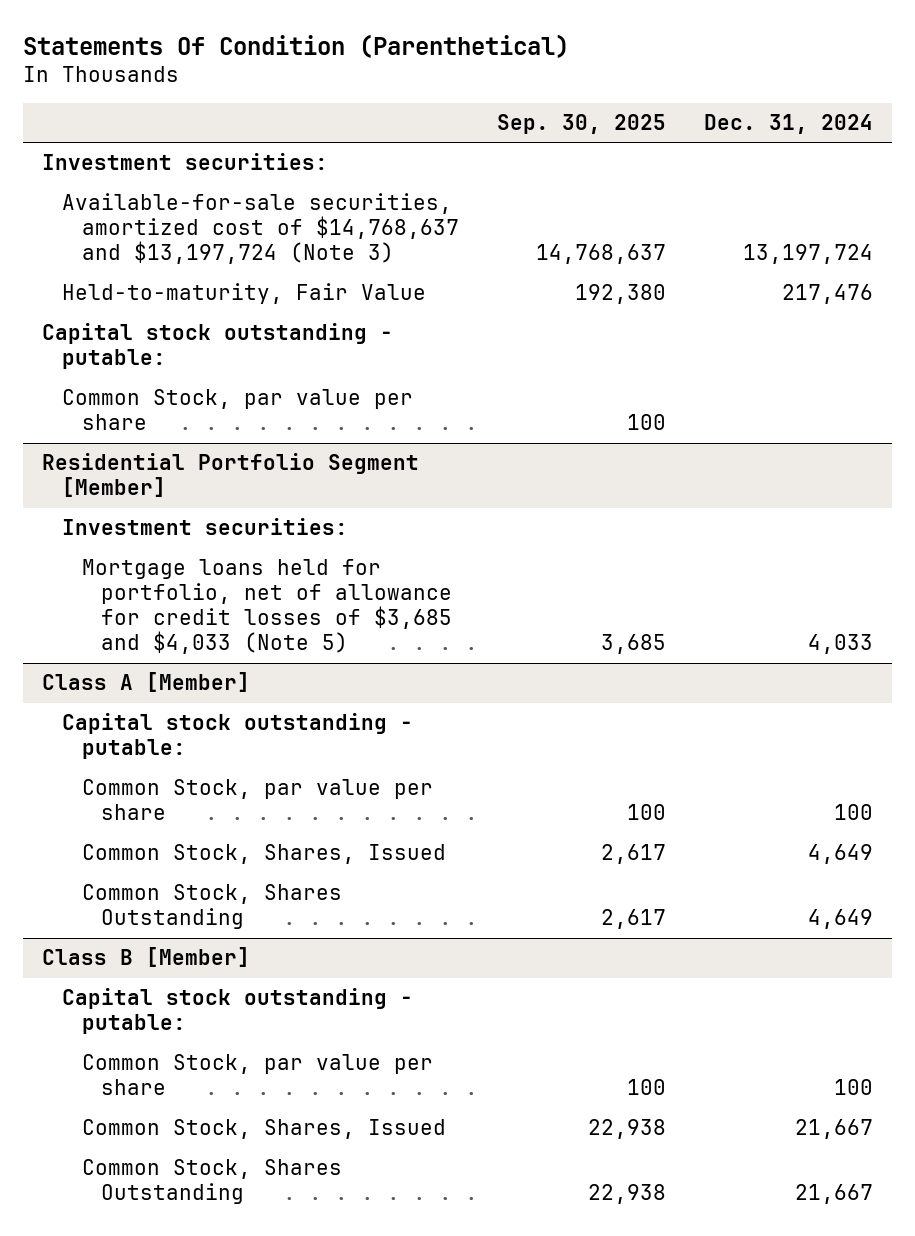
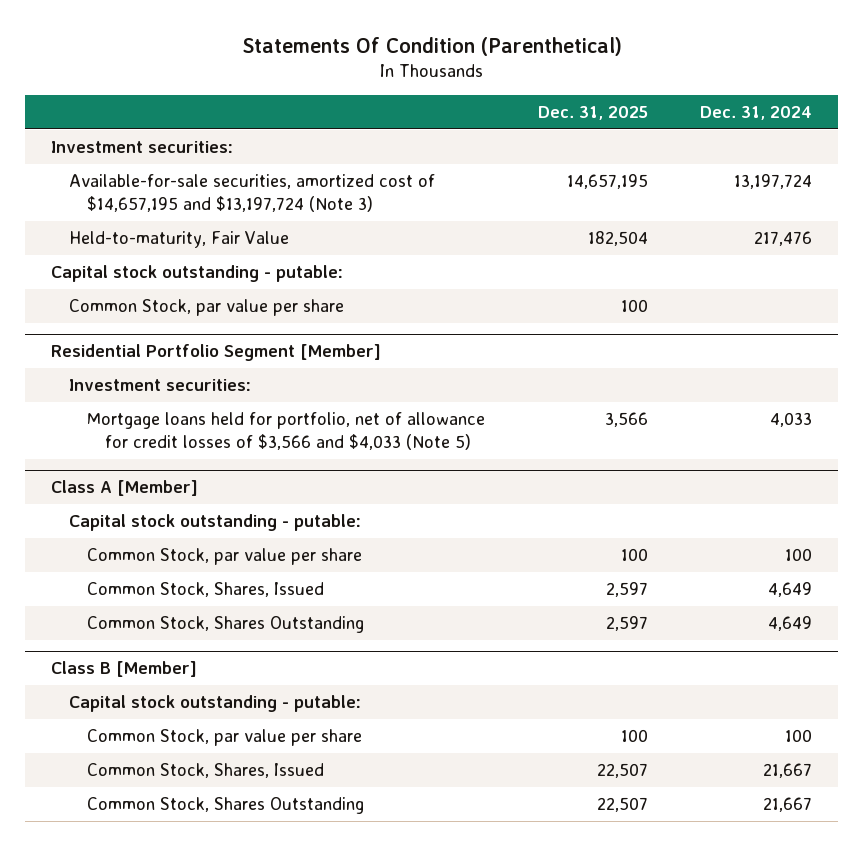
- | Sep. 30, 2025 | Dec. 31, 2024
+ | Dec. 31, 2025 | Dec. 31, 2024
- Available-for-sale securities, amortized cost of $14,768,637 and $13,197,724 (Note 3) | 14,768,637 | 13,197,724
+ Available-for-sale securities, amortized cost of $14,657,195 and $13,197,724 (Note 3) | 14,657,195 | 13,197,724
@ Residential Portfolio Segment [Member]
- Mortgage loans held for portfolio, net of allowance for credit losses of $3,685 and $4,033 (Note 5) | 3,685 | 4,033
+ Mortgage loans held for portfolio, net of allowance for credit losses of $3,566 and $4,033 (Note 5) | 3,566 | 4,033

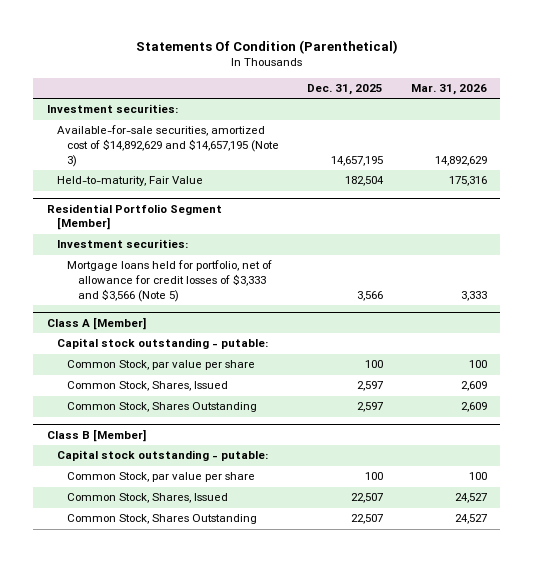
- | Dec. 31, 2025 | Dec. 31, 2024
+ | Dec. 31, 2025 | Mar. 31, 2026
- Available-for-sale securities, amortized cost of $14,657,195 and $13,197,724 (Note 3) | 14,657,195 | 13,197,724
+ Available-for-sale securities, amortized cost of $14,892,629 and $14,657,195 (Note 3) | 14,657,195 | 14,892,629
- Capital stock outstanding - putable:
- Common Stock, par value per share | 100 |
@ Residential Portfolio Segment [Member]
- Mortgage loans held for portfolio, net of allowance for credit losses of $3,566 and $4,033 (Note 5) | 3,566 | 4,033
+ Mortgage loans held for portfolio, net of allowance for credit losses of $3,333 and $3,566 (Note 5) | 3,566 | 3,333

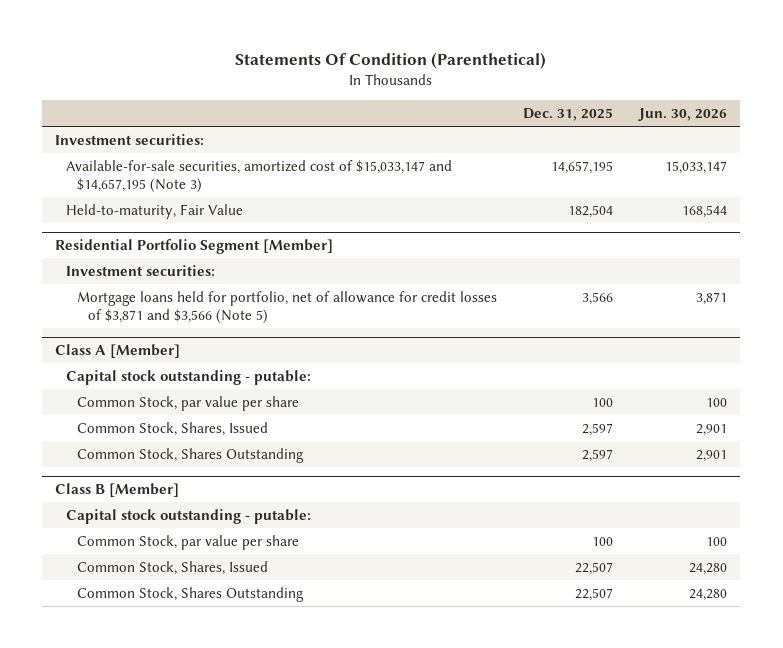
- | Dec. 31, 2025 | Mar. 31, 2026
+ | Dec. 31, 2025 | Jun. 30, 2026
- Available-for-sale securities, amortized cost of $14,892,629 and $14,657,195 (Note 3) | 14,657,195 | 14,892,629
+ Available-for-sale securities, amortized cost of $15,033,147 and $14,657,195 (Note 3) | 14,657,195 | 15,033,147
@ Residential Portfolio Segment [Member]
- Mortgage loans held for portfolio, net of allowance for credit losses of $3,333 and $3,566 (Note 5) | 3,566 | 3,333
+ Mortgage loans held for portfolio, net of allowance for credit losses of $3,871 and $3,566 (Note 5) | 3,566 | 3,871

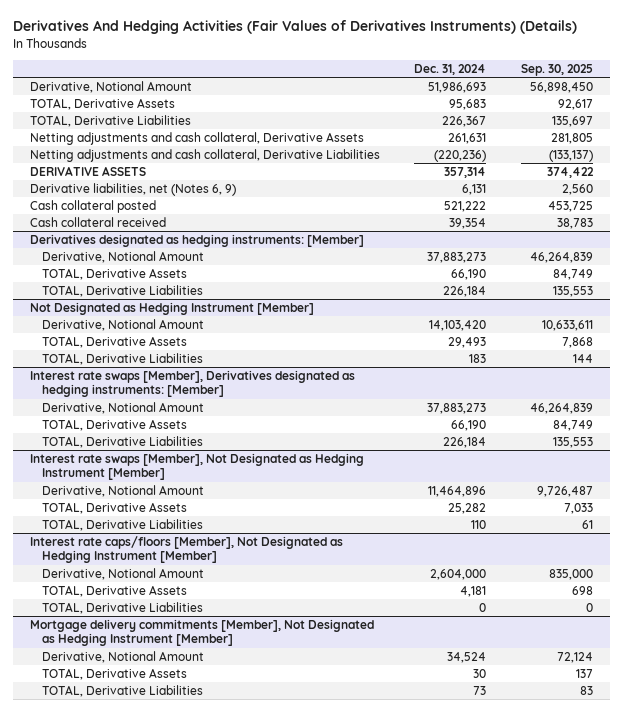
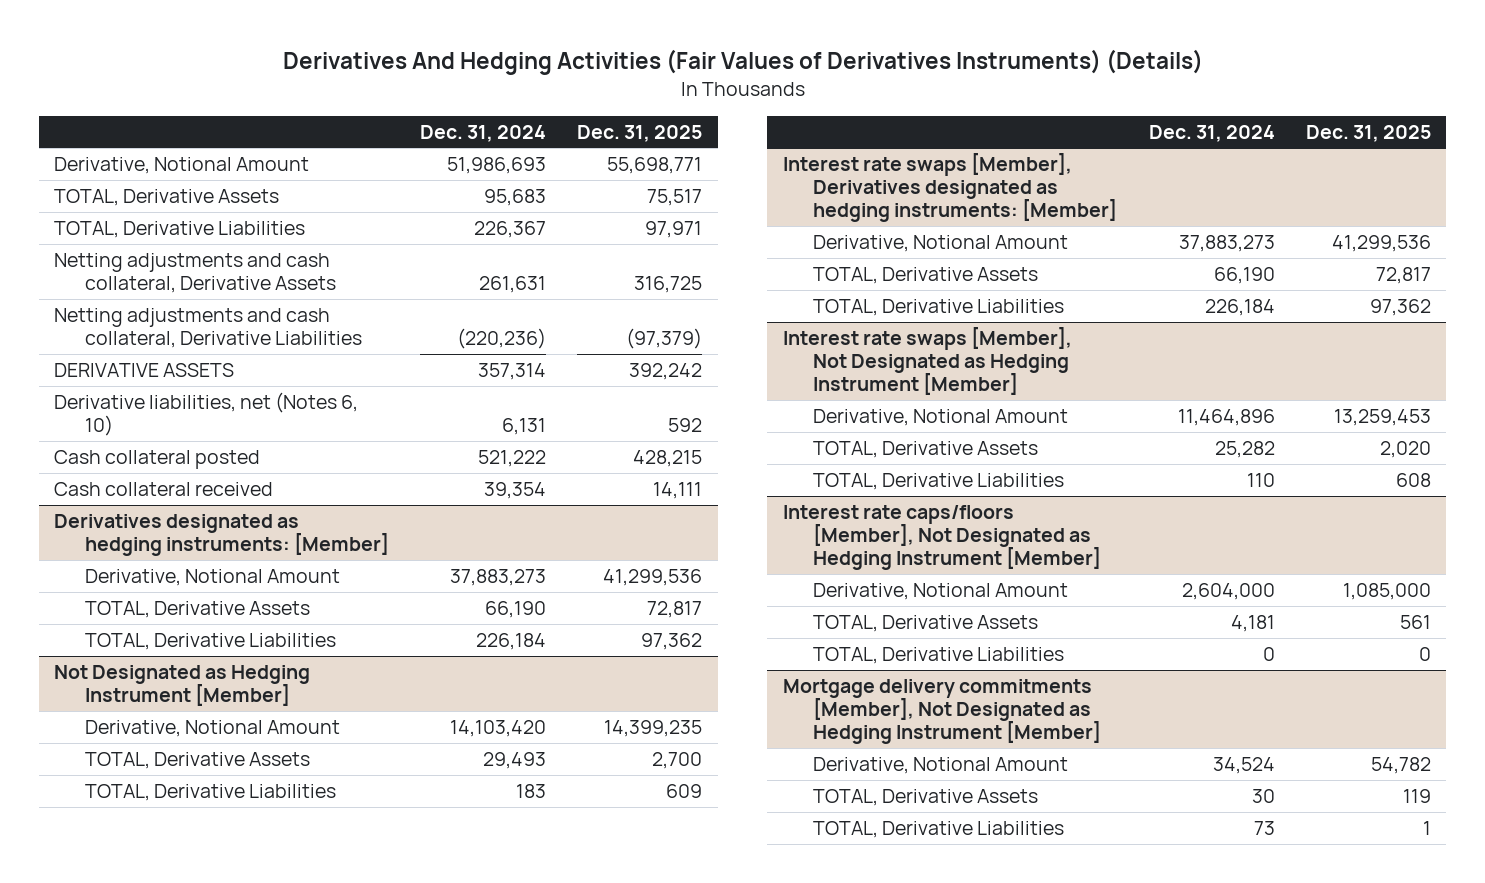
- | Dec. 31, 2024 | Sep. 30, 2025
+ | Dec. 31, 2024 | Dec. 31, 2025
- Derivative liabilities, net (Notes 6, 9) | 6,131 | 2,560
+ Derivative liabilities, net (Notes 6, 10) | 6,131 | 592

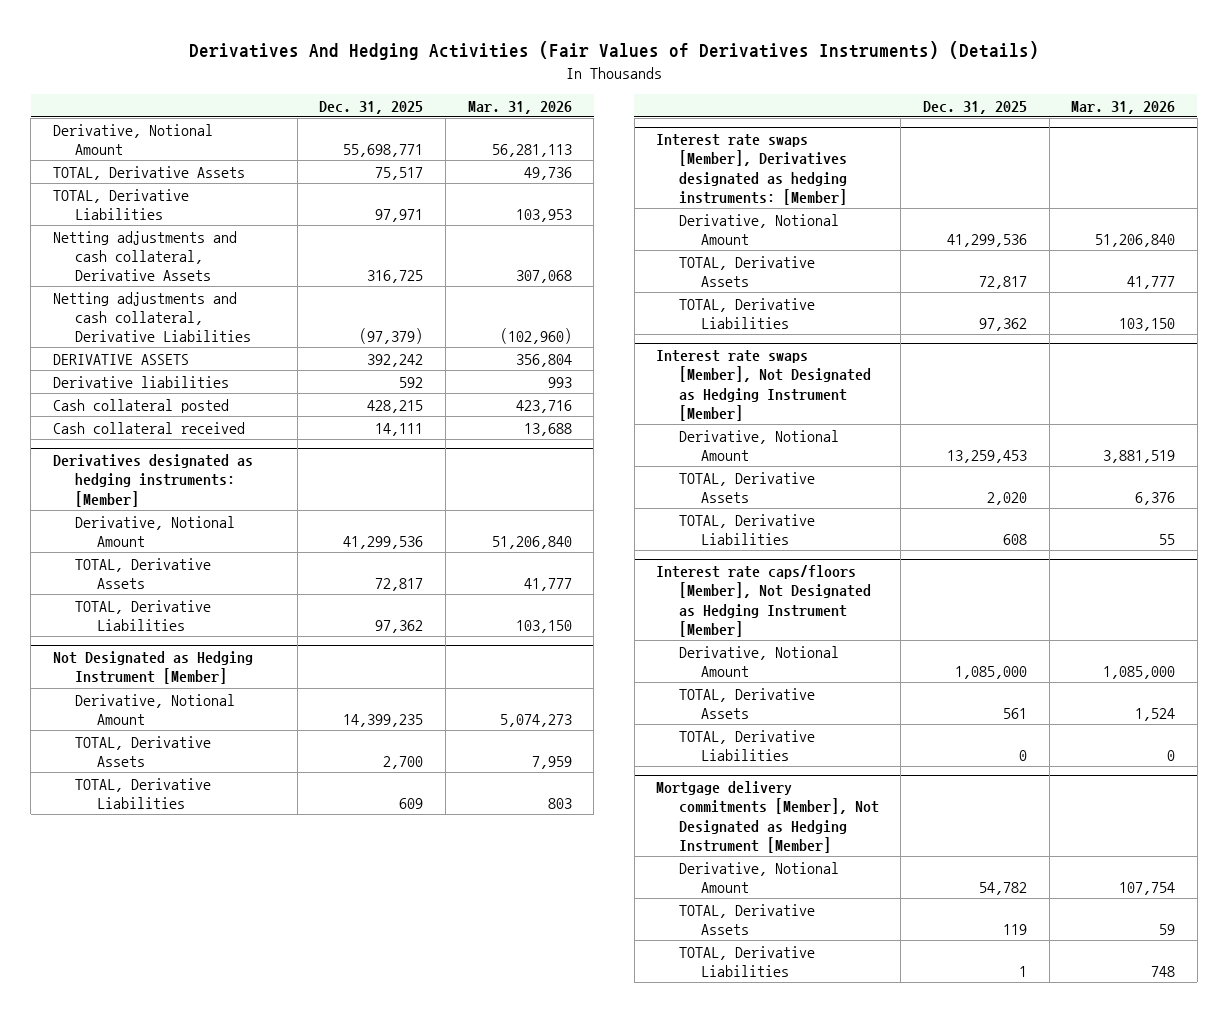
- | Dec. 31, 2024 | Dec. 31, 2025
+ | Dec. 31, 2025 | Mar. 31, 2026
- Derivative liabilities, net (Notes 6, 10) | 6,131 | 592
+ Derivative liabilities | 592 | 993

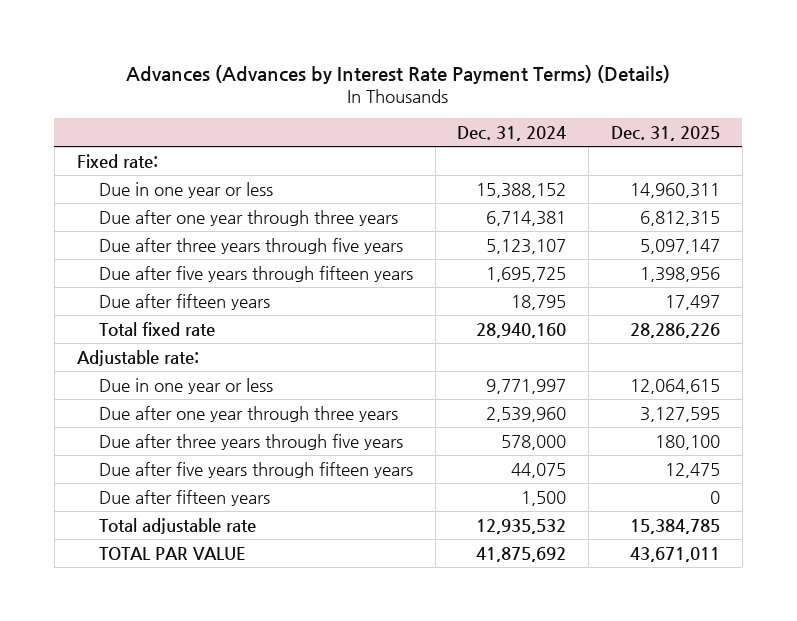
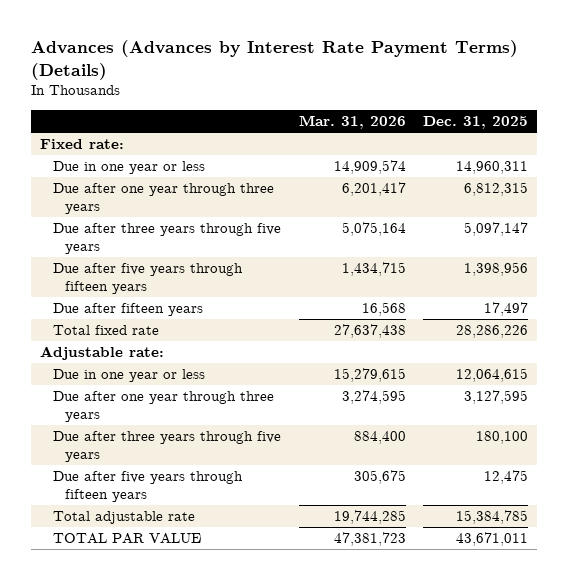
- | Dec. 31, 2024 | Dec. 31, 2025
+ | Mar. 31, 2026 | Dec. 31, 2025
- Due after fifteen years | 1,500 | 0

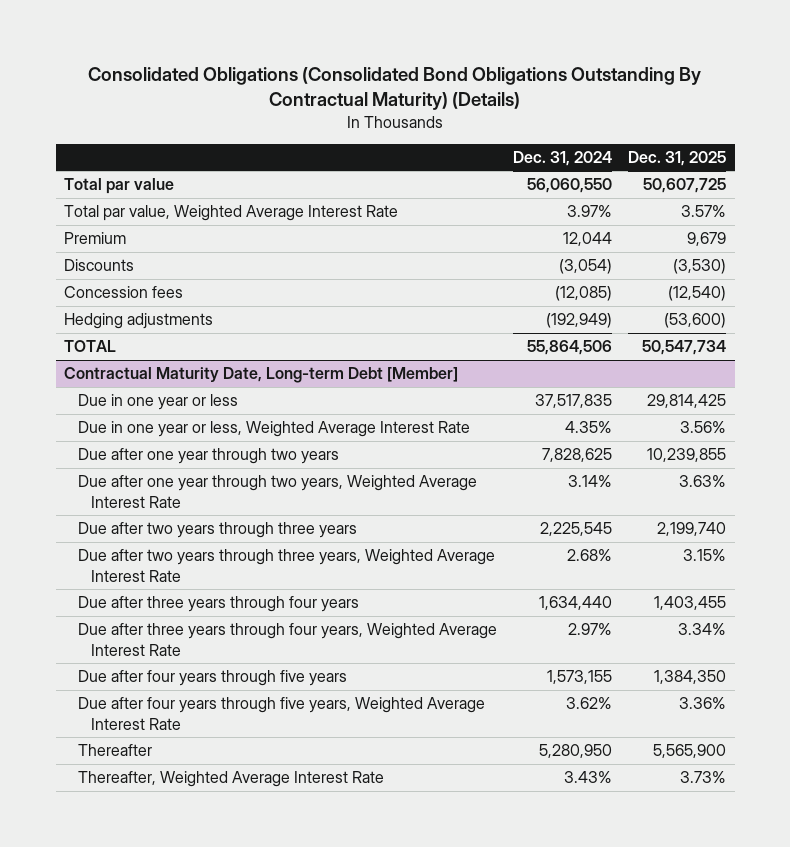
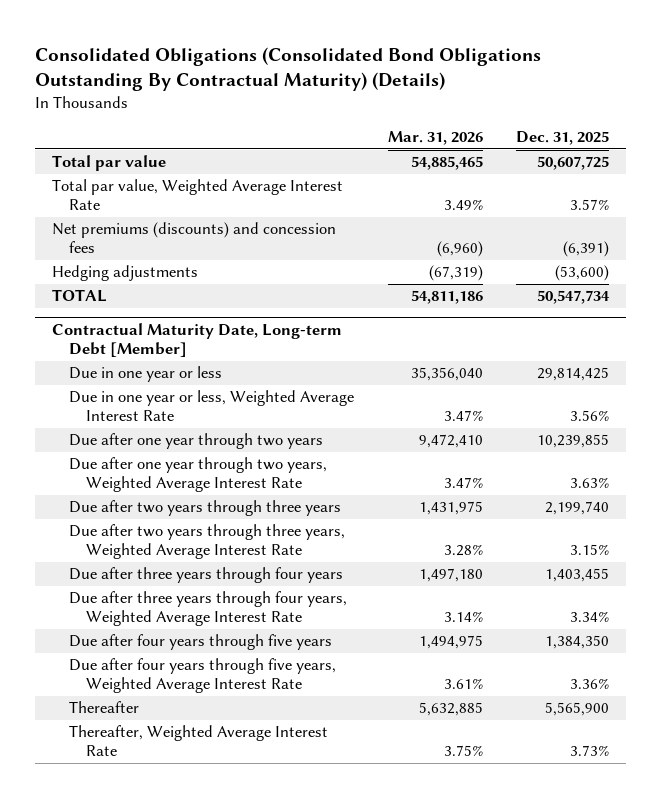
- | Dec. 31, 2024 | Dec. 31, 2025
+ | Mar. 31, 2026 | Dec. 31, 2025
- Premium | 12,044 | 9,679
- Discounts | (3,054) | (3,530)
- Concession fees | (12,085) | (12,540)
+ Net premiums (discounts) and concession fees | (6,960) | (6,391)

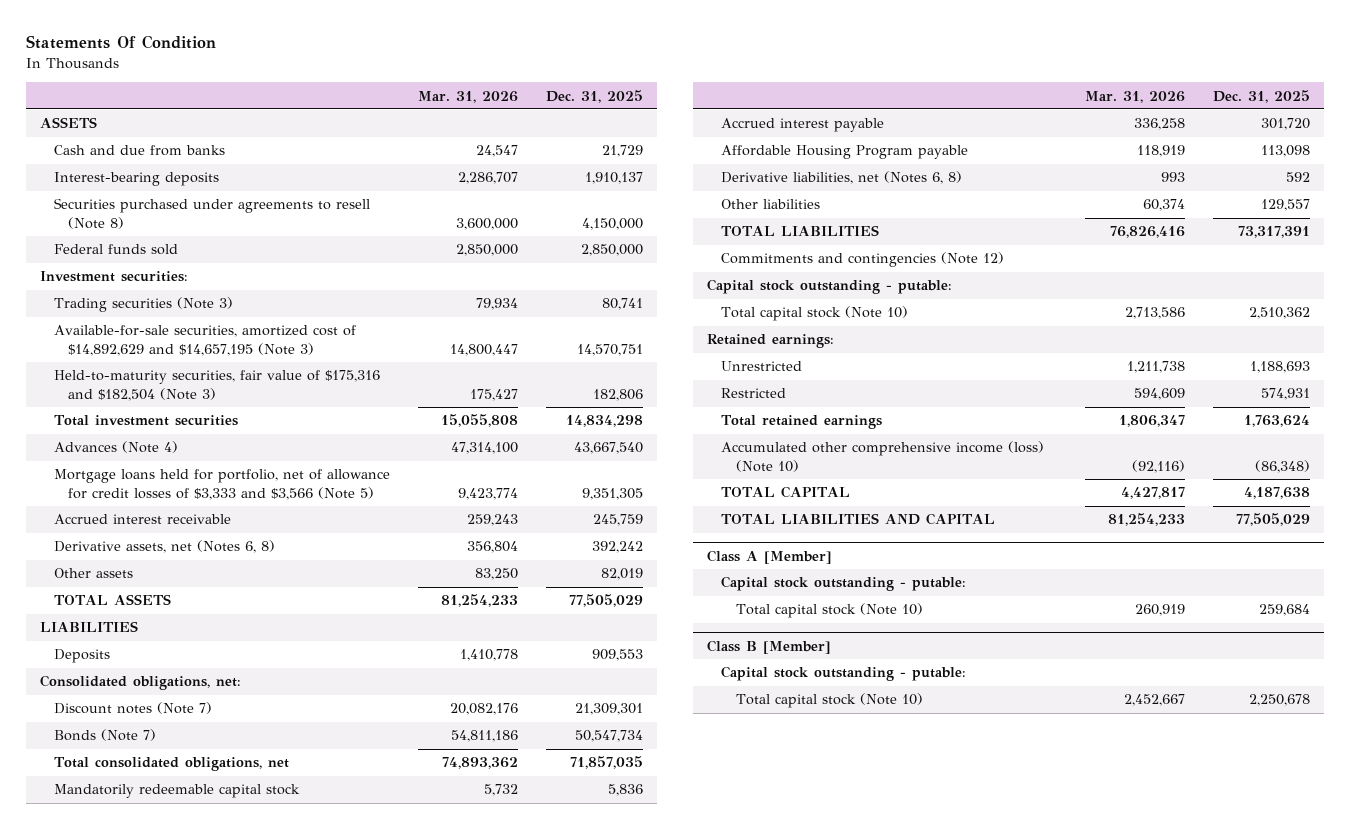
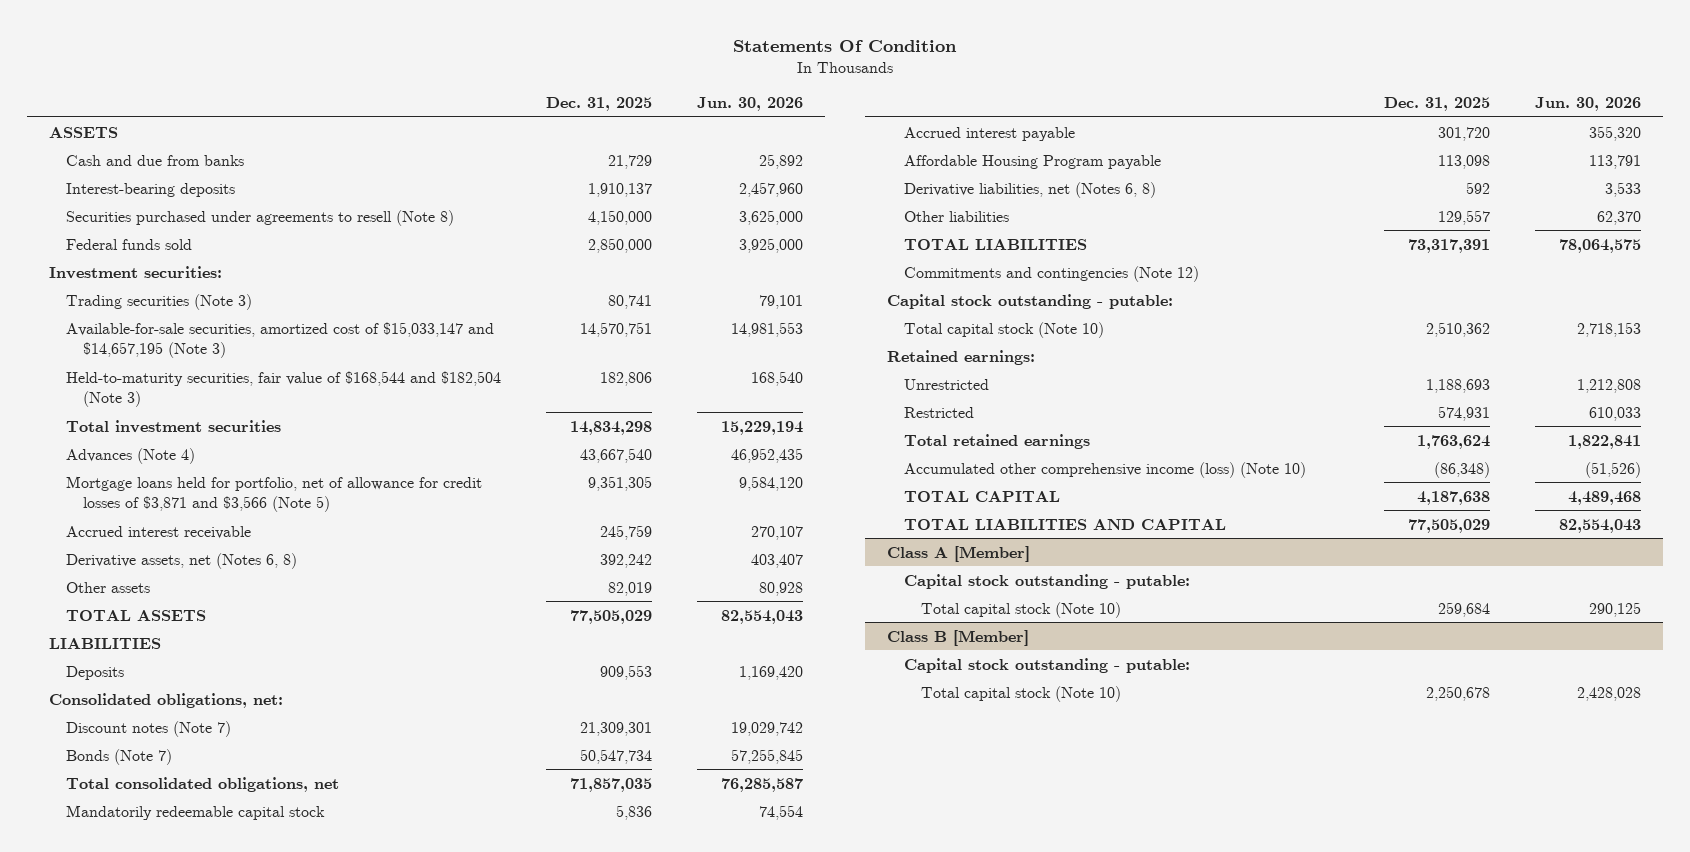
- | Mar. 31, 2026 | Dec. 31, 2025
+ | Dec. 31, 2025 | Jun. 30, 2026
- Available-for-sale securities, amortized cost of $14,892,629 and $14,657,195 (Note 3) | 14,800,447 | 14,570,751
- Held-to-maturity securities, fair value of $175,316 and $182,504 (Note 3) | 175,427 | 182,806
+ Available-for-sale securities, amortized cost of $15,033,147 and $14,657,195 (Note 3) | 14,570,751 | 14,981,553
+ Held-to-maturity securities, fair value of $168,544 and $182,504 (Note 3) | 182,806 | 168,540
- Mortgage loans held for portfolio, net of allowance for credit losses of $3,333 and $3,566 (Note 5) | 9,423,774 | 9,351,305
+ Mortgage loans held for portfolio, net of allowance for credit losses of $3,871 and $3,566 (Note 5) | 9,351,305 | 9,584,120

